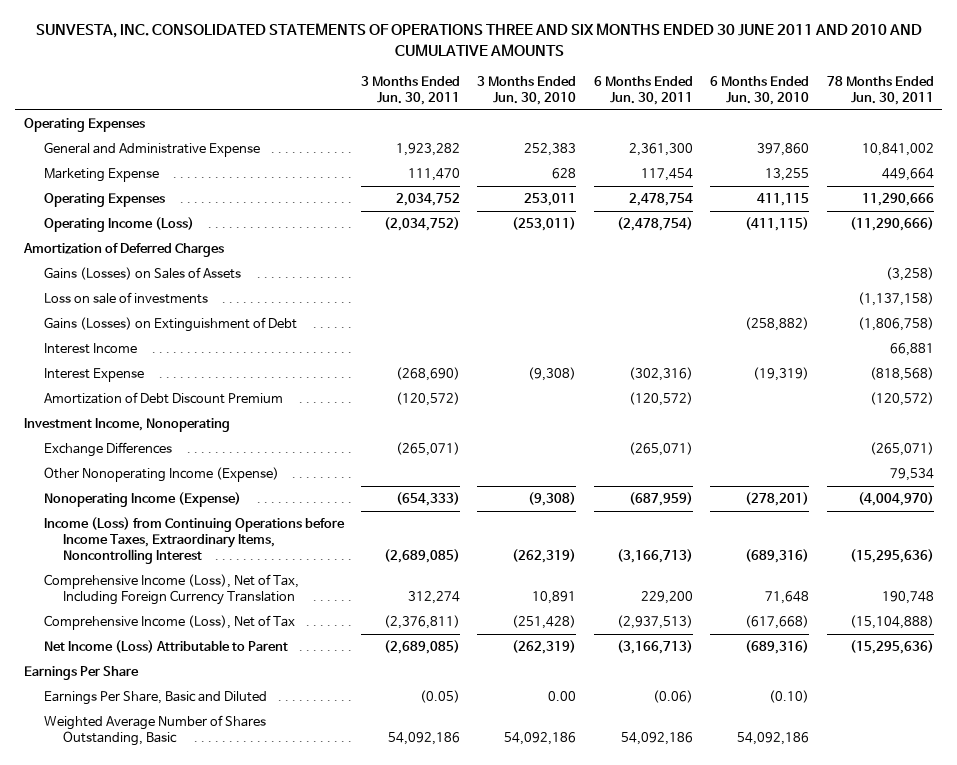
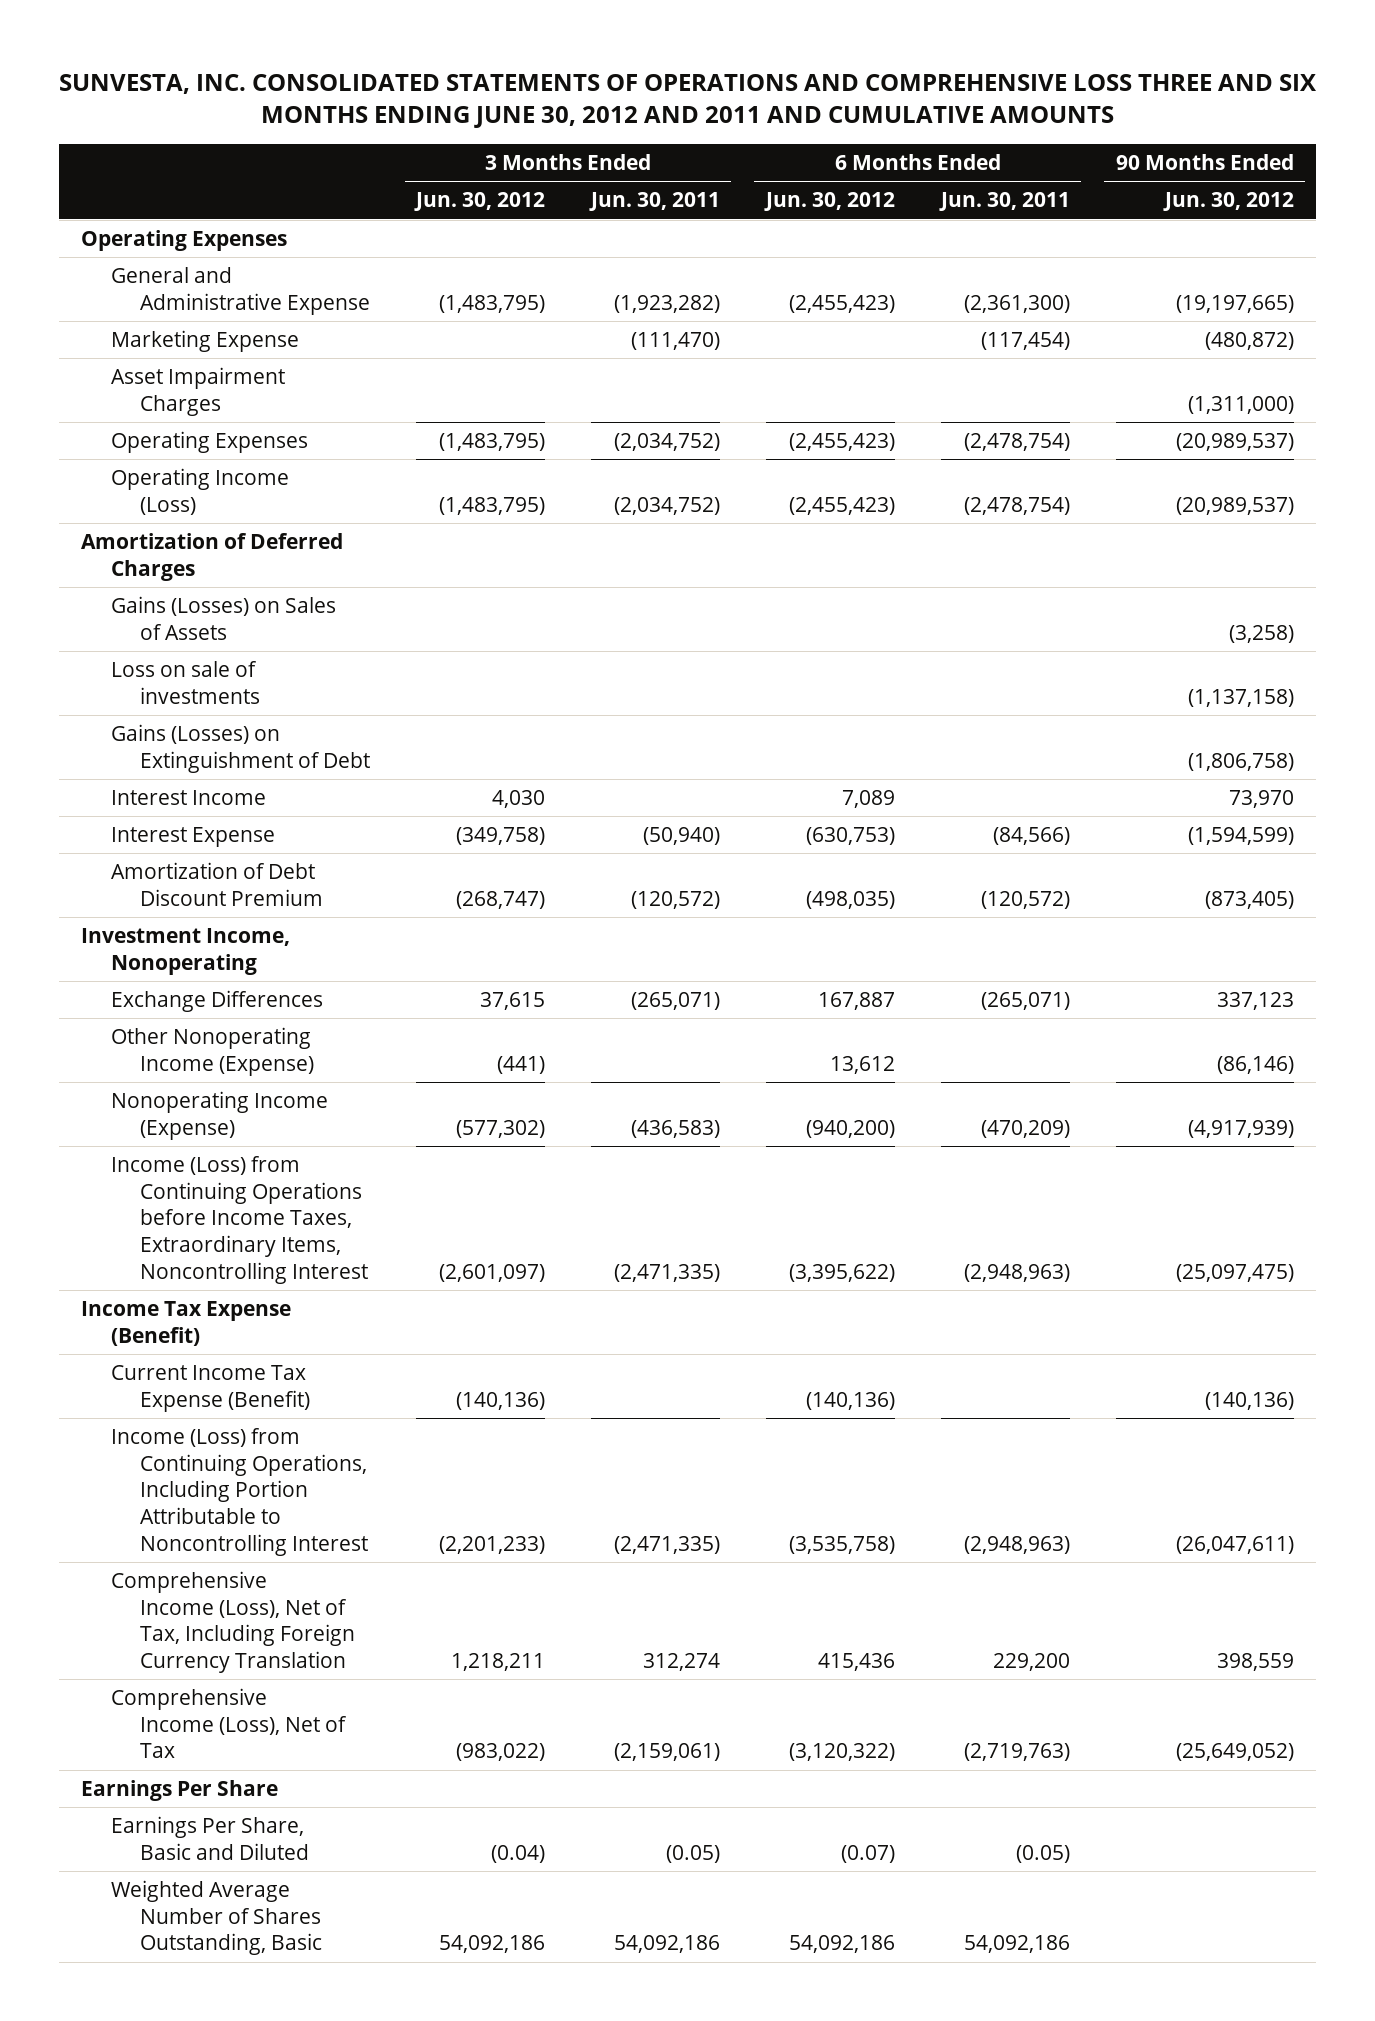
- SUNVESTA, INC. CONSOLIDATED STATEMENTS OF OPERATIONS THREE AND SIX MONTHS ENDED 30 JUNE 2011 AND 2010 AND CUMULATIVE AMOUNTS
+ SUNVESTA, INC. CONSOLIDATED STATEMENTS OF OPERATIONS AND COMPREHENSIVE LOSS THREE AND SIX MONTHS ENDING JUNE 30, 2012 AND 2011 AND CUMULATIVE AMOUNTS
- | 3 Months Ended Jun. 30, 2011 | 3 Months Ended Jun. 30, 2010 | 6 Months Ended Jun. 30, 2011 | 6 Months Ended Jun. 30, 2010 | 78 Months Ended Jun. 30, 2011
+ | 3 Months Ended Jun. 30, 2012 | 3 Months Ended Jun. 30, 2011 | 6 Months Ended Jun. 30, 2012 | 6 Months Ended Jun. 30, 2011 | 90 Months Ended Jun. 30, 2012
- General and Administrative Expense | 1,923,282 | 252,383 | 2,361,300 | 397,860 | 10,841,002
- Marketing Expense | 111,470 | 628 | 117,454 | 13,255 | 449,664
- Operating Expenses | 2,034,752 | 253,011 | 2,478,754 | 411,115 | 11,290,666
+ General and Administrative Expense | (1,483,795) | (1,923,282) | (2,455,423) | (2,361,300) | (19,197,665)
+ Marketing Expense | | (111,470) | | (117,454) | (480,872)
+ Asset Impairment Charges | | | | | (1,311,000)
+ Operating Expenses | (1,483,795) | (2,034,752) | (2,455,423) | (2,478,754) | (20,989,537)
- Interest Expense | (268,690) | (9,308) | (302,316) | (19,319) | (818,568)
+ Interest Expense | (349,758) | (50,940) | (630,753) | (84,566) | (1,594,599)
- Nonoperating Income (Expense) | (654,333) | (9,308) | (687,959) | (278,201) | (4,004,970)
- Income (Loss) from Continuing Operations before Income Taxes, Extraordinary Items, Noncontrolling Interest | (2,689,085) | (262,319) | (3,166,713) | (689,316) | (15,295,636)
+ Nonoperating Income (Expense) | (577,302) | (436,583) | (940,200) | (470,209) | (4,917,939)
+ Income (Loss) from Continuing Operations before Income Taxes, Extraordinary Items, Noncontrolling Interest | (2,601,097) | (2,471,335) | (3,395,622) | (2,948,963) | (25,097,475)
+ Income Tax Expense (Benefit)
+ Current Income Tax Expense (Benefit) | (140,136) | | (140,136) | | (140,136)
+ Income (Loss) from Continuing Operations, Including Portion Attributable to Noncontrolling Interest | (2,201,233) | (2,471,335) | (3,535,758) | (2,948,963) | (26,047,611)
- Comprehensive Income (Loss), Net of Tax | (2,376,811) | (251,428) | (2,937,513) | (617,668) | (15,104,888)
- Net Income (Loss) Attributable to Parent | (2,689,085) | (262,319) | (3,166,713) | (689,316) | (15,295,636)
+ Comprehensive Income (Loss), Net of Tax | (983,022) | (2,159,061) | (3,120,322) | (2,719,763) | (25,649,052)
- Earnings Per Share, Basic and Diluted | (0.05) | 0.00 | (0.06) | (0.10) |
+ Earnings Per Share, Basic and Diluted | (0.04) | (0.05) | (0.07) | (0.05) |

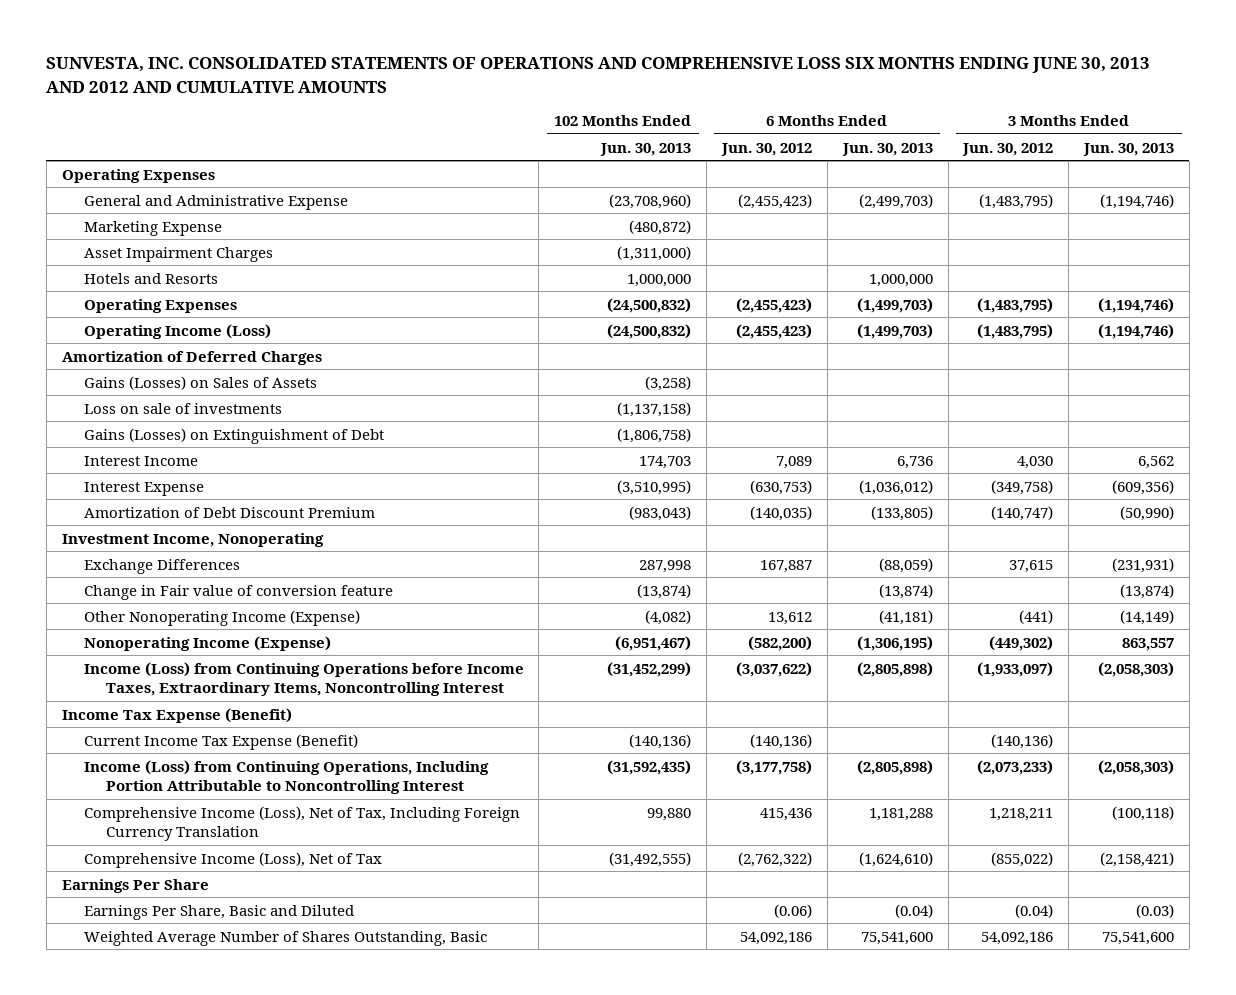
- SUNVESTA, INC. CONSOLIDATED STATEMENTS OF OPERATIONS AND COMPREHENSIVE LOSS THREE AND SIX MONTHS ENDING JUNE 30, 2012 AND 2011 AND CUMULATIVE AMOUNTS
+ SUNVESTA, INC. CONSOLIDATED STATEMENTS OF OPERATIONS AND COMPREHENSIVE LOSS SIX MONTHS ENDING JUNE 30, 2013 AND 2012 AND CUMULATIVE AMOUNTS
- | 3 Months Ended Jun. 30, 2012 | 3 Months Ended Jun. 30, 2011 | 6 Months Ended Jun. 30, 2012 | 6 Months Ended Jun. 30, 2011 | 90 Months Ended Jun. 30, 2012
+ | 102 Months Ended Jun. 30, 2013 | 6 Months Ended Jun. 30, 2012 | 6 Months Ended Jun. 30, 2013 | 3 Months Ended Jun. 30, 2012 | 3 Months Ended Jun. 30, 2013
+ Hotels and Resorts | 1,000,000 | | 1,000,000 | |
- Amortization of Debt Discount Premium | (268,747) | (120,572) | (498,035) | (120,572) | (873,405)
+ Amortization of Debt Discount Premium | (983,043) | (140,035) | (133,805) | (140,747) | (50,990)
+ Change in Fair value of conversion feature | (13,874) | | (13,874) | | (13,874)
- Nonoperating Income (Expense) | (577,302) | (436,583) | (940,200) | (470,209) | (4,917,939)
- Income (Loss) from Continuing Operations before Income Taxes, Extraordinary Items, Noncontrolling Interest | (2,601,097) | (2,471,335) | (3,395,622) | (2,948,963) | (25,097,475)
+ Nonoperating Income (Expense) | (6,951,467) | (582,200) | (1,306,195) | (449,302) | 863,557
+ Income (Loss) from Continuing Operations before Income Taxes, Extraordinary Items, Noncontrolling Interest | (31,452,299) | (3,037,622) | (2,805,898) | (1,933,097) | (2,058,303)
- Income (Loss) from Continuing Operations, Including Portion Attributable to Noncontrolling Interest | (2,201,233) | (2,471,335) | (3,535,758) | (2,948,963) | (26,047,611)
+ Income (Loss) from Continuing Operations, Including Portion Attributable to Noncontrolling Interest | (31,592,435) | (3,177,758) | (2,805,898) | (2,073,233) | (2,058,303)
- Comprehensive Income (Loss), Net of Tax | (983,022) | (2,159,061) | (3,120,322) | (2,719,763) | (25,649,052)
+ Comprehensive Income (Loss), Net of Tax | (31,492,555) | (2,762,322) | (1,624,610) | (855,022) | (2,158,421)
- Earnings Per Share, Basic and Diluted | (0.04) | (0.05) | (0.07) | (0.05) |
+ Earnings Per Share, Basic and Diluted | | (0.06) | (0.04) | (0.04) | (0.03)

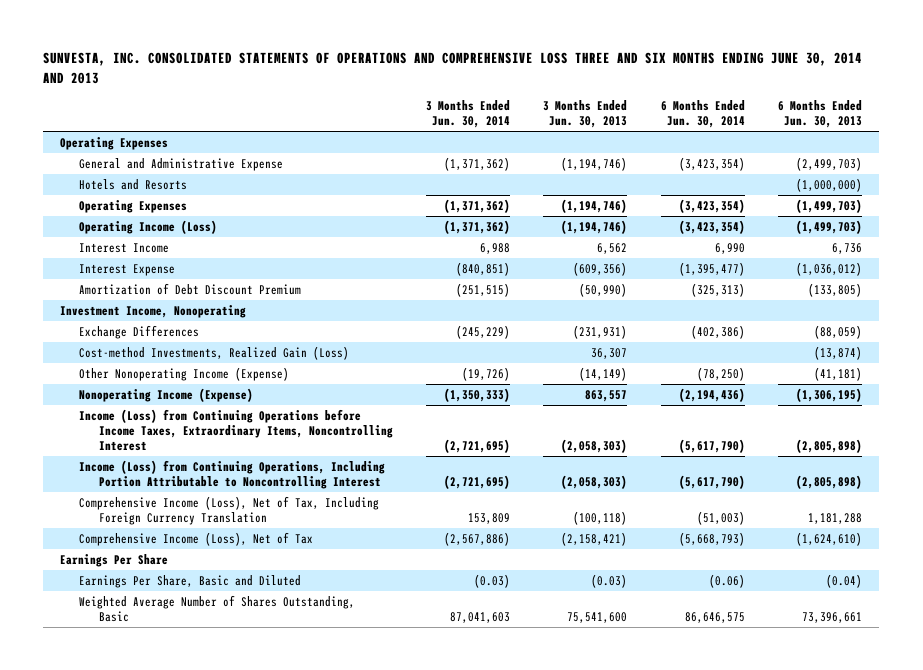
- SUNVESTA, INC. CONSOLIDATED STATEMENTS OF OPERATIONS AND COMPREHENSIVE LOSS SIX MONTHS ENDING JUNE 30, 2013 AND 2012 AND CUMULATIVE AMOUNTS
+ SUNVESTA, INC. CONSOLIDATED STATEMENTS OF OPERATIONS AND COMPREHENSIVE LOSS THREE AND SIX MONTHS ENDING JUNE 30, 2014 AND 2013
- | 102 Months Ended Jun. 30, 2013 | 6 Months Ended Jun. 30, 2012 | 6 Months Ended Jun. 30, 2013 | 3 Months Ended Jun. 30, 2012 | 3 Months Ended Jun. 30, 2013
+ | 3 Months Ended Jun. 30, 2014 | 3 Months Ended Jun. 30, 2013 | 6 Months Ended Jun. 30, 2014 | 6 Months Ended Jun. 30, 2013
- Marketing Expense | (480,872) | | | |
- Asset Impairment Charges | (1,311,000) | | | |
- Hotels and Resorts | 1,000,000 | | 1,000,000 | |
+ Hotels and Resorts | | | | (1,000,000)
- Amortization of Deferred Charges
- Gains (Losses) on Sales of Assets | (3,258) | | | |
- Loss on sale of investments | (1,137,158) | | | |
- Gains (Losses) on Extinguishment of Debt | (1,806,758) | | | |
- Change in Fair value of conversion feature | (13,874) | | (13,874) | | (13,874)
+ Cost-method Investments, Realized Gain (Loss) | | 36,307 | | (13,874)
- Income Tax Expense (Benefit)
- Current Income Tax Expense (Benefit) | (140,136) | (140,136) | | (140,136) |
- Weighted Average Number of Shares Outstanding, Basic | | 54,092,186 | 75,541,600 | 54,092,186 | 75,541,600
+ Weighted Average Number of Shares Outstanding, Basic | 87,041,603 | 75,541,600 | 86,646,575 | 73,396,661

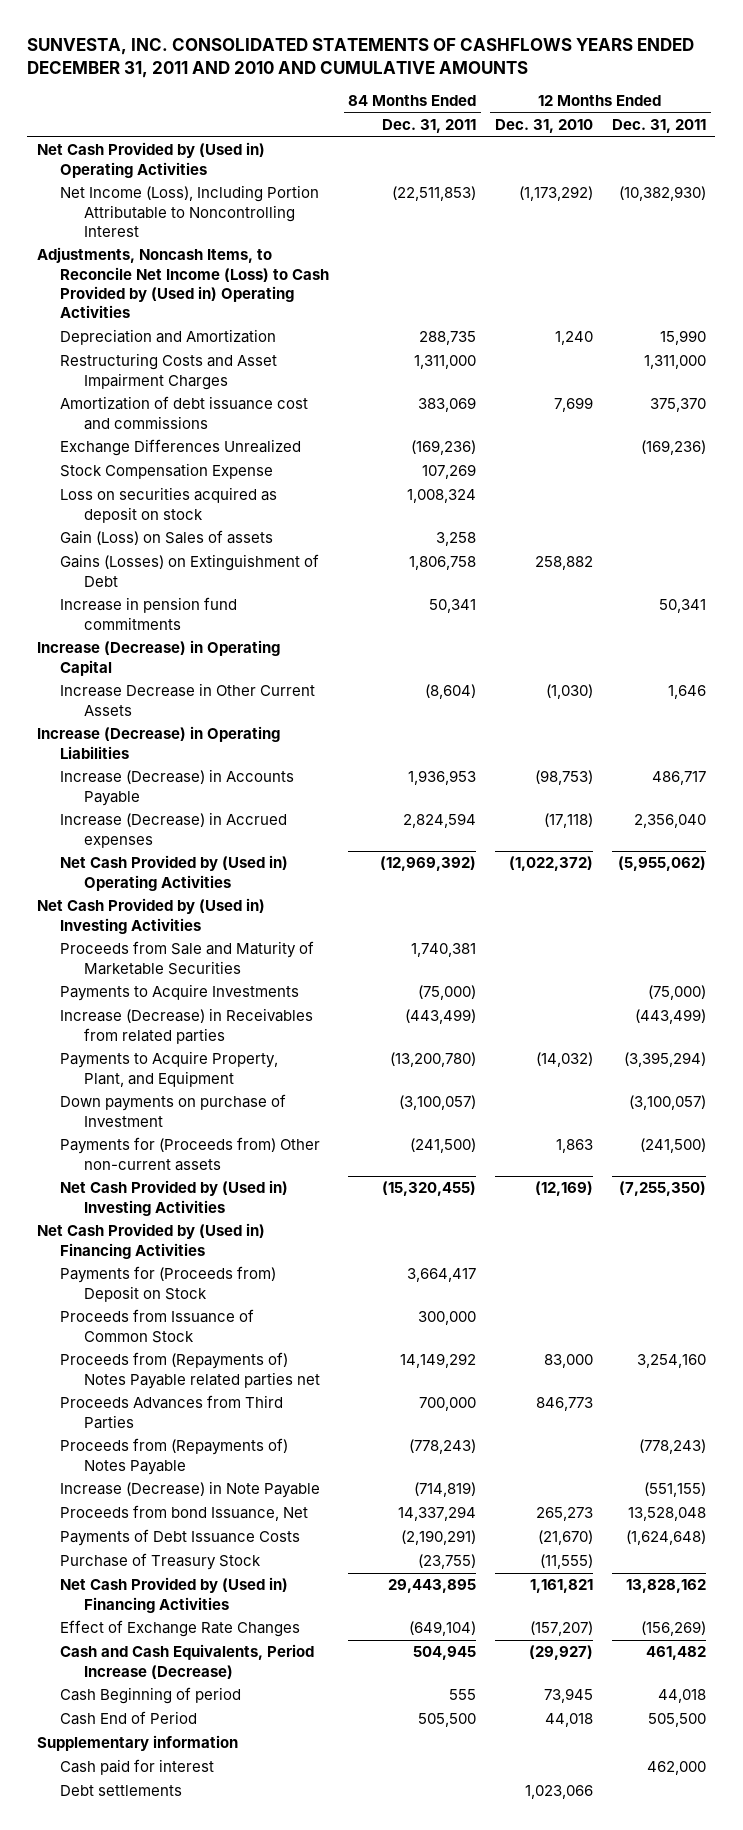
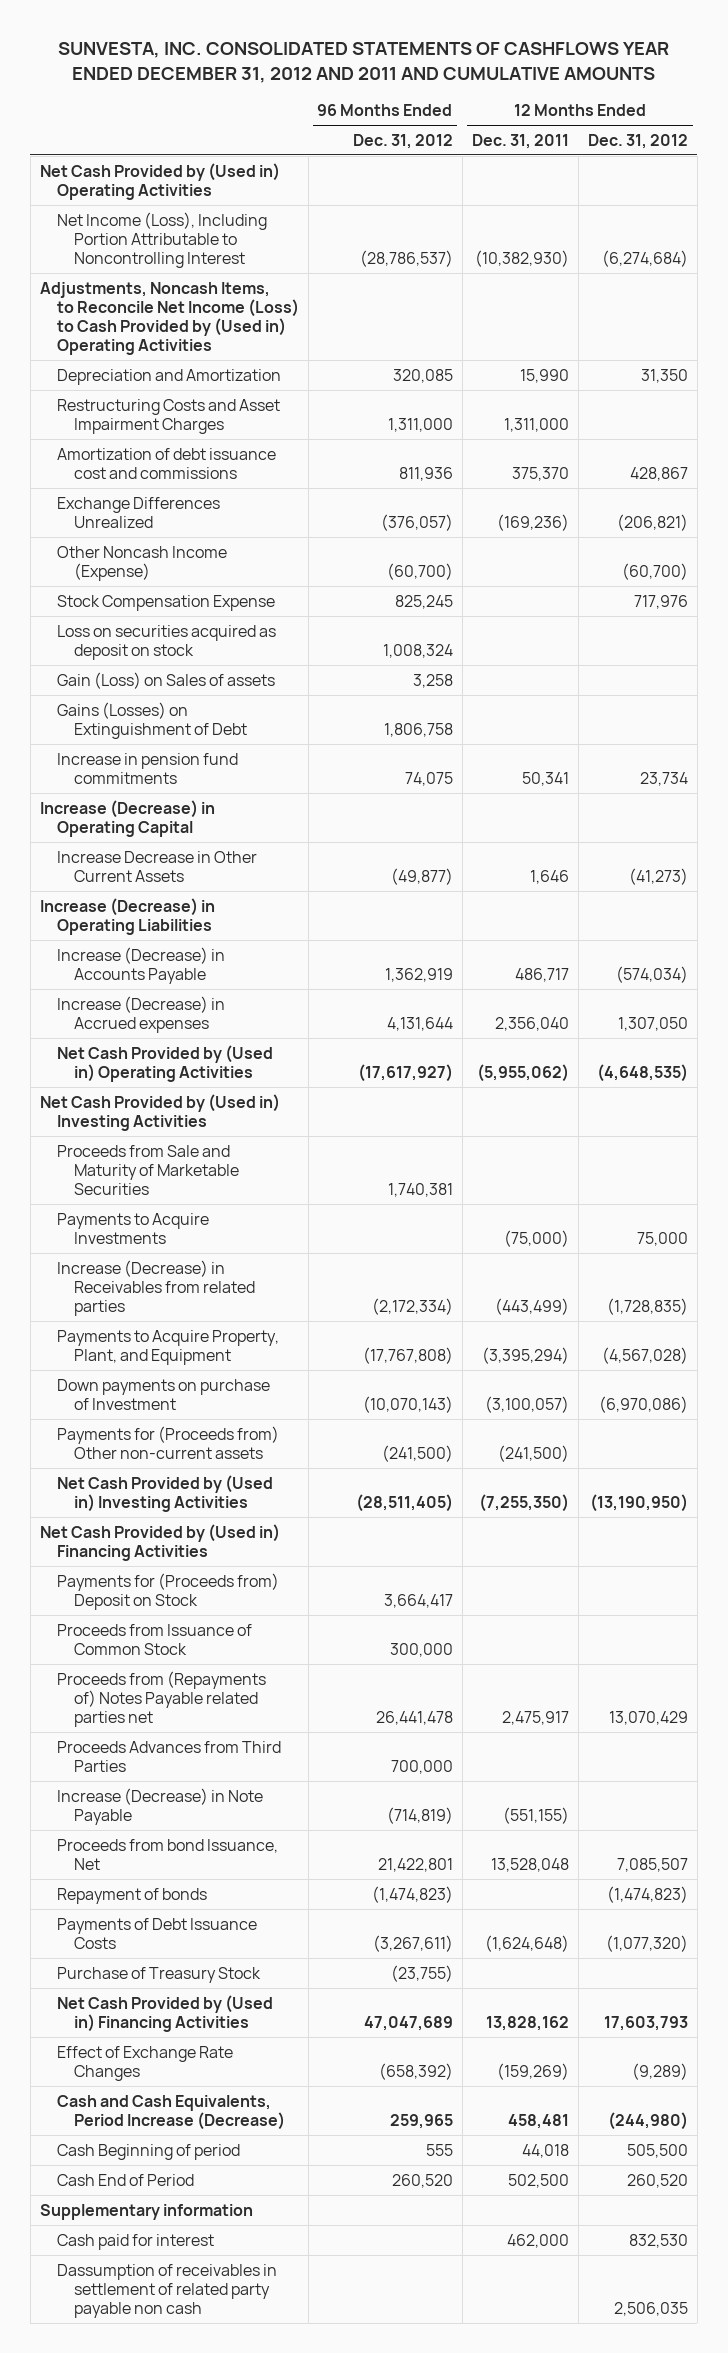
- SUNVESTA, INC. CONSOLIDATED STATEMENTS OF CASHFLOWS YEARS ENDED DECEMBER 31, 2011 AND 2010 AND CUMULATIVE AMOUNTS
+ SUNVESTA, INC. CONSOLIDATED STATEMENTS OF CASHFLOWS YEAR ENDED DECEMBER 31, 2012 AND 2011 AND CUMULATIVE AMOUNTS
- | 84 Months Ended Dec. 31, 2011 | 12 Months Ended Dec. 31, 2010 | 12 Months Ended Dec. 31, 2011
+ | 96 Months Ended Dec. 31, 2012 | 12 Months Ended Dec. 31, 2011 | 12 Months Ended Dec. 31, 2012
+ Other Noncash Income (Expense) | (60,700) | | (60,700)
- Proceeds from (Repayments of) Notes Payable related parties net | 14,149,292 | 83,000 | 3,254,160
+ Proceeds from (Repayments of) Notes Payable related parties net | 26,441,478 | 2,475,917 | 13,070,429
- Proceeds from (Repayments of) Notes Payable | (778,243) | | (778,243)
+ Repayment of bonds | (1,474,823) | | (1,474,823)
- Effect of Exchange Rate Changes | (649,104) | (157,207) | (156,269)
- Cash and Cash Equivalents, Period Increase (Decrease) | 504,945 | (29,927) | 461,482
+ Effect of Exchange Rate Changes | (658,392) | (159,269) | (9,289)
+ Cash and Cash Equivalents, Period Increase (Decrease) | 259,965 | 458,481 | (244,980)
- Cash End of Period | 505,500 | 44,018 | 505,500
+ Cash End of Period | 260,520 | 502,500 | 260,520
- Debt settlements | | 1,023,066 |
+ Dassumption of receivables in settlement of related party payable non cash | | | 2,506,035

